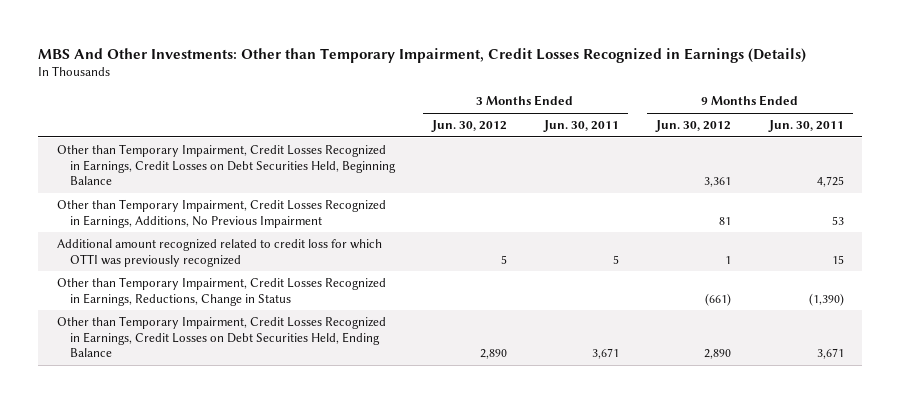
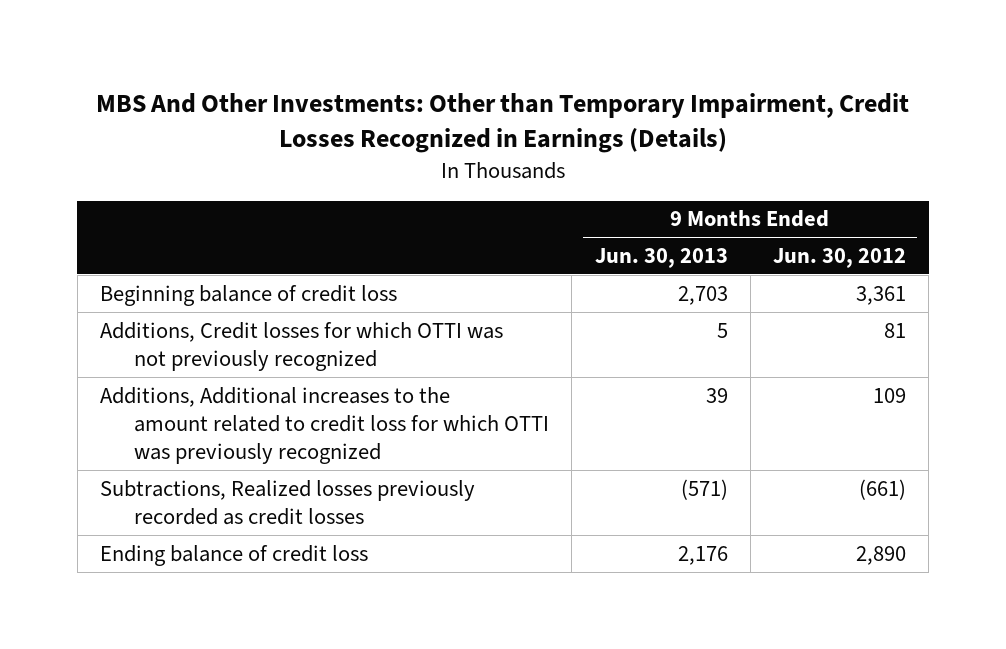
- | 3 Months Ended Jun. 30, 2012 | 3 Months Ended Jun. 30, 2011 | 9 Months Ended Jun. 30, 2012 | 9 Months Ended Jun. 30, 2011
+ | 9 Months Ended Jun. 30, 2013 | 9 Months Ended Jun. 30, 2012
- Other than Temporary Impairment, Credit Losses Recognized in Earnings, Credit Losses on Debt Securities Held, Beginning Balance | | | 3,361 | 4,725
- Other than Temporary Impairment, Credit Losses Recognized in Earnings, Additions, No Previous Impairment | | | 81 | 53
- Additional amount recognized related to credit loss for which OTTI was previously recognized | 5 | 5 | 1 | 15
- Other than Temporary Impairment, Credit Losses Recognized in Earnings, Reductions, Change in Status | | | (661) | (1,390)
- Other than Temporary Impairment, Credit Losses Recognized in Earnings, Credit Losses on Debt Securities Held, Ending Balance | 2,890 | 3,671 | 2,890 | 3,671
+ Beginning balance of credit loss | 2,703 | 3,361
+ Additions, Credit losses for which OTTI was not previously recognized | 5 | 81
+ Additions, Additional increases to the amount related to credit loss for which OTTI was previously recognized | 39 | 109
+ Subtractions, Realized losses previously recorded as credit losses | (571) | (661)
+ Ending balance of credit loss | 2,176 | 2,890

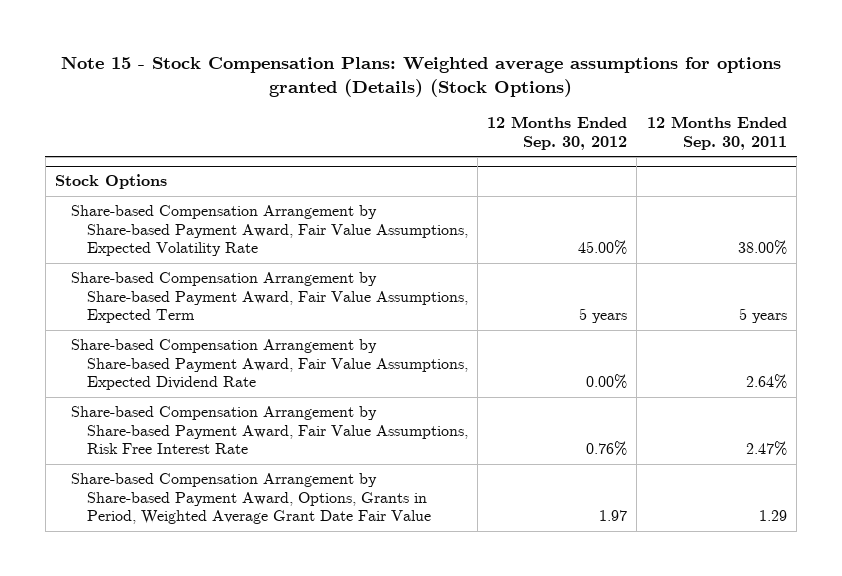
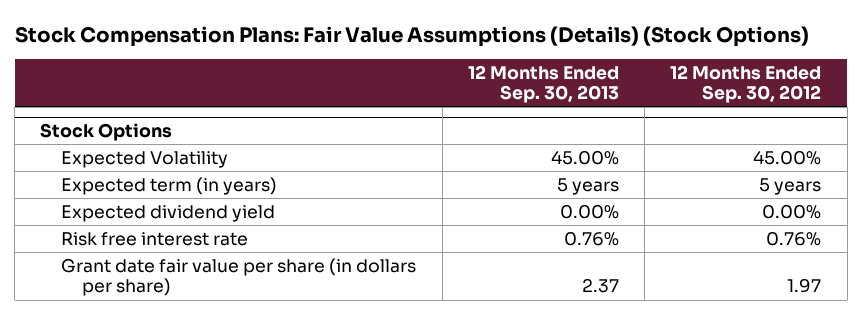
- Note 15 - Stock Compensation Plans: Weighted average assumptions for options granted (Details) (Stock Options)
+ Stock Compensation Plans: Fair Value Assumptions (Details) (Stock Options)
- | 12 Months Ended Sep. 30, 2012 | 12 Months Ended Sep. 30, 2011
+ | 12 Months Ended Sep. 30, 2013 | 12 Months Ended Sep. 30, 2012
@ Stock Options
- Share-based Compensation Arrangement by Share-based Payment Award, Fair Value Assumptions, Expected Volatility Rate | 45.00% | 38.00%
- Share-based Compensation Arrangement by Share-based Payment Award, Fair Value Assumptions, Expected Term | 5 years | 5 years
- Share-based Compensation Arrangement by Share-based Payment Award, Fair Value Assumptions, Expected Dividend Rate | 0.00% | 2.64%
- Share-based Compensation Arrangement by Share-based Payment Award, Fair Value Assumptions, Risk Free Interest Rate | 0.76% | 2.47%
- Share-based Compensation Arrangement by Share-based Payment Award, Options, Grants in Period, Weighted Average Grant Date Fair Value | 1.97 | 1.29
+ Expected Volatility | 45.00% | 45.00%
+ Expected term (in years) | 5 years | 5 years
+ Expected dividend yield | 0.00% | 0.00%
+ Risk free interest rate | 0.76% | 0.76%
+ Grant date fair value per share (in dollars per share) | 2.37 | 1.97

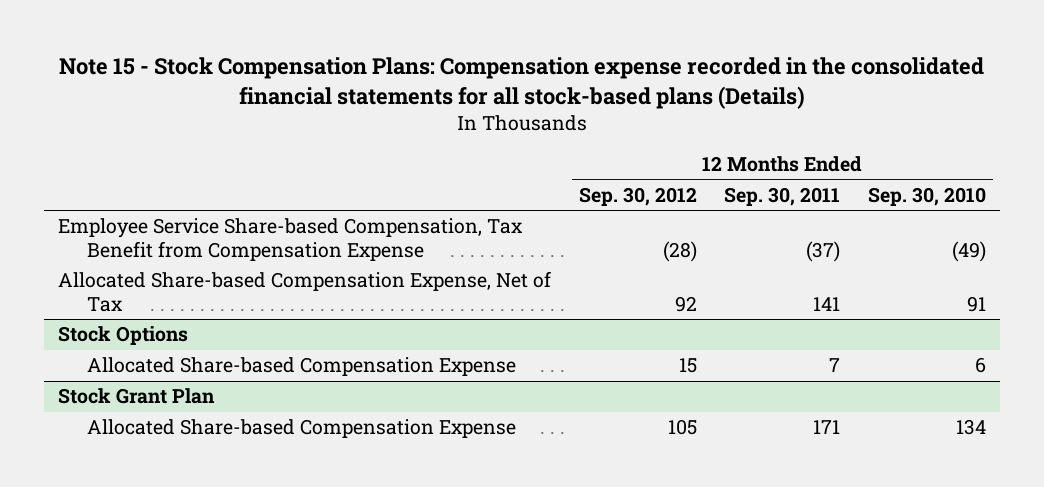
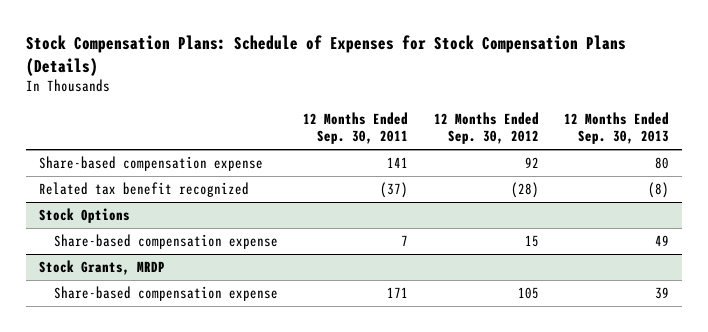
- Note 15 - Stock Compensation Plans: Compensation expense recorded in the consolidated financial statements for all stock-based plans (Details)
+ Stock Compensation Plans: Schedule of Expenses for Stock Compensation Plans (Details)
- | 12 Months Ended Sep. 30, 2012 | 12 Months Ended Sep. 30, 2011 | 12 Months Ended Sep. 30, 2010
+ | 12 Months Ended Sep. 30, 2011 | 12 Months Ended Sep. 30, 2012 | 12 Months Ended Sep. 30, 2013
- Employee Service Share-based Compensation, Tax Benefit from Compensation Expense | (28) | (37) | (49)
- Allocated Share-based Compensation Expense, Net of Tax | 92 | 141 | 91
+ Share-based compensation expense | 141 | 92 | 80
+ Related tax benefit recognized | (37) | (28) | (8)
@ Stock Options
- Allocated Share-based Compensation Expense | 15 | 7 | 6
- Stock Grant Plan
- Allocated Share-based Compensation Expense | 105 | 171 | 134
@ Stock Options
+ Share-based compensation expense | 7 | 15 | 49
+ Stock Grants, MRDP
+ Share-based compensation expense | 171 | 105 | 39

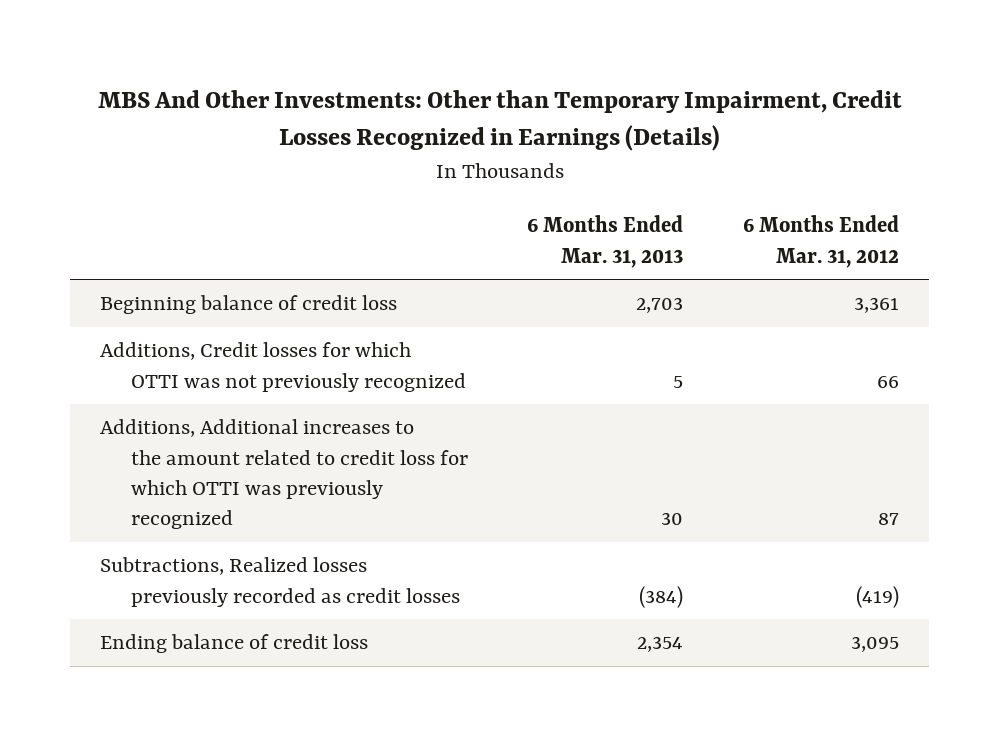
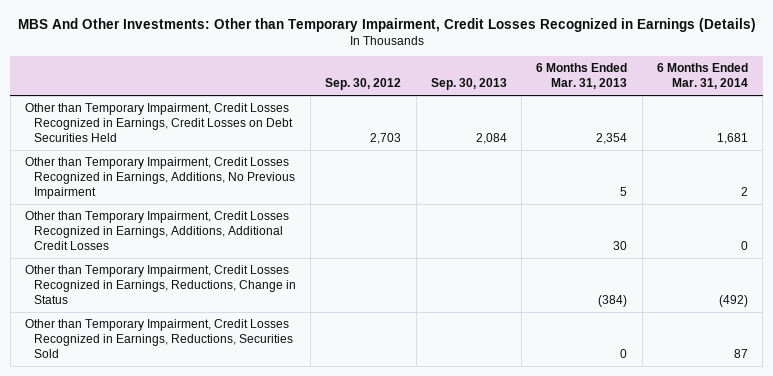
- | 6 Months Ended Mar. 31, 2013 | 6 Months Ended Mar. 31, 2012
+ | Sep. 30, 2012 | Sep. 30, 2013 | 6 Months Ended Mar. 31, 2013 | 6 Months Ended Mar. 31, 2014
- Beginning balance of credit loss | 2,703 | 3,361
- Additions, Credit losses for which OTTI was not previously recognized | 5 | 66
- Additions, Additional increases to the amount related to credit loss for which OTTI was previously recognized | 30 | 87
- Subtractions, Realized losses previously recorded as credit losses | (384) | (419)
- Ending balance of credit loss | 2,354 | 3,095
+ Other than Temporary Impairment, Credit Losses Recognized in Earnings, Credit Losses on Debt Securities Held | 2,703 | 2,084 | 2,354 | 1,681
+ Other than Temporary Impairment, Credit Losses Recognized in Earnings, Additions, No Previous Impairment | | | 5 | 2
+ Other than Temporary Impairment, Credit Losses Recognized in Earnings, Additions, Additional Credit Losses | | | 30 | 0
+ Other than Temporary Impairment, Credit Losses Recognized in Earnings, Reductions, Change in Status | | | (384) | (492)
+ Other than Temporary Impairment, Credit Losses Recognized in Earnings, Reductions, Securities Sold | | | 0 | 87

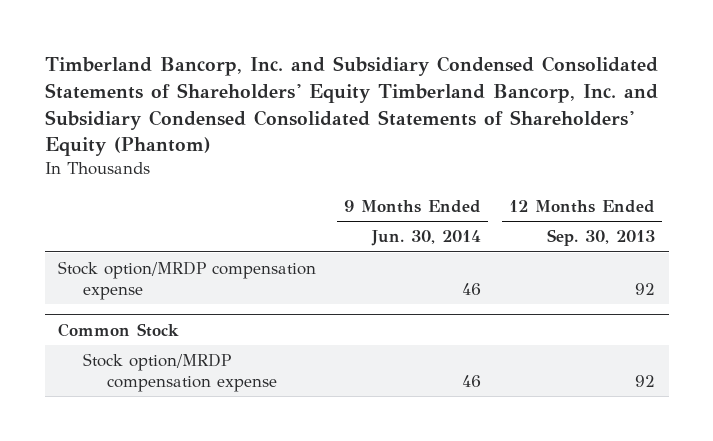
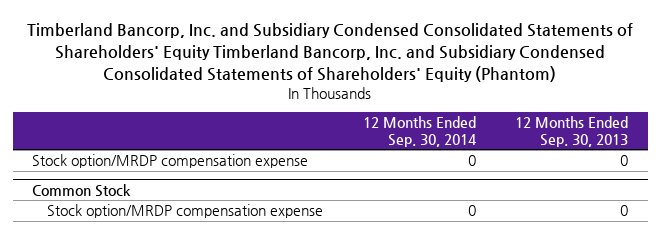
- | 9 Months Ended Jun. 30, 2014 | 12 Months Ended Sep. 30, 2013
+ | 12 Months Ended Sep. 30, 2014 | 12 Months Ended Sep. 30, 2013
- Stock option/MRDP compensation expense | 46 | 92
+ Stock option/MRDP compensation expense | 0 | 0
@ Common Stock
- Stock option/MRDP compensation expense | 46 | 92
+ Stock option/MRDP compensation expense | 0 | 0

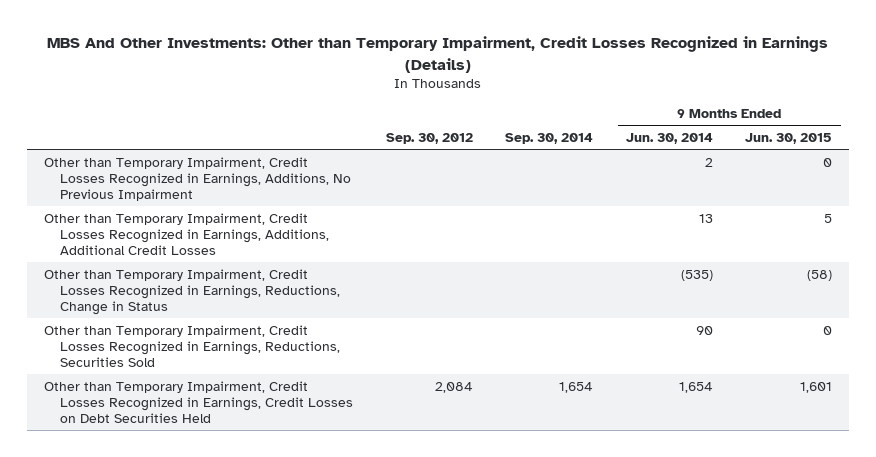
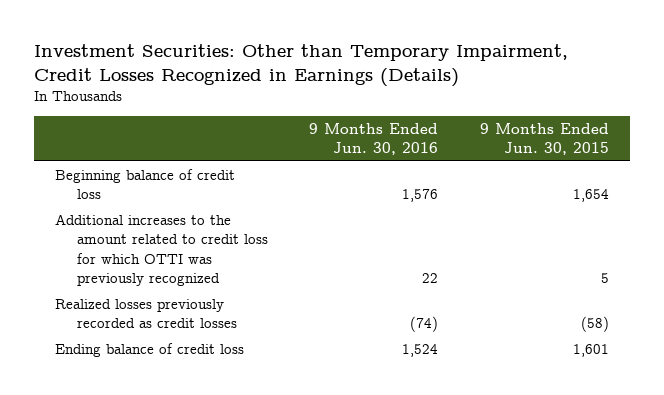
- MBS And Other Investments: Other than Temporary Impairment, Credit Losses Recognized in Earnings (Details)
+ Investment Securities: Other than Temporary Impairment, Credit Losses Recognized in Earnings (Details)
- | Sep. 30, 2012 | Sep. 30, 2014 | 9 Months Ended Jun. 30, 2014 | 9 Months Ended Jun. 30, 2015
+ | 9 Months Ended Jun. 30, 2016 | 9 Months Ended Jun. 30, 2015
- Other than Temporary Impairment, Credit Losses Recognized in Earnings, Additions, No Previous Impairment | | | 2 | 0
- Other than Temporary Impairment, Credit Losses Recognized in Earnings, Additions, Additional Credit Losses | | | 13 | 5
- Other than Temporary Impairment, Credit Losses Recognized in Earnings, Reductions, Change in Status | | | (535) | (58)
- Other than Temporary Impairment, Credit Losses Recognized in Earnings, Reductions, Securities Sold | | | 90 | 0
- Other than Temporary Impairment, Credit Losses Recognized in Earnings, Credit Losses on Debt Securities Held | 2,084 | 1,654 | 1,654 | 1,601
+ Beginning balance of credit loss | 1,576 | 1,654
+ Additional increases to the amount related to credit loss for which OTTI was previously recognized | 22 | 5
+ Realized losses previously recorded as credit losses | (74) | (58)
+ Ending balance of credit loss | 1,524 | 1,601

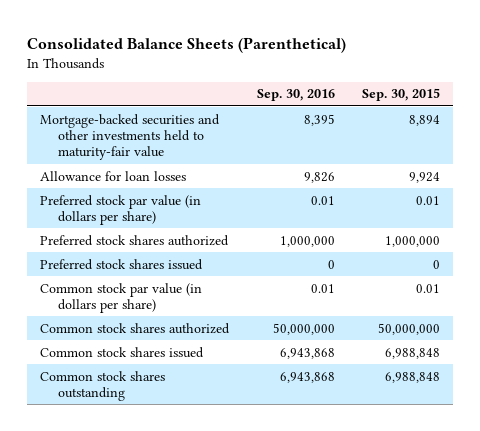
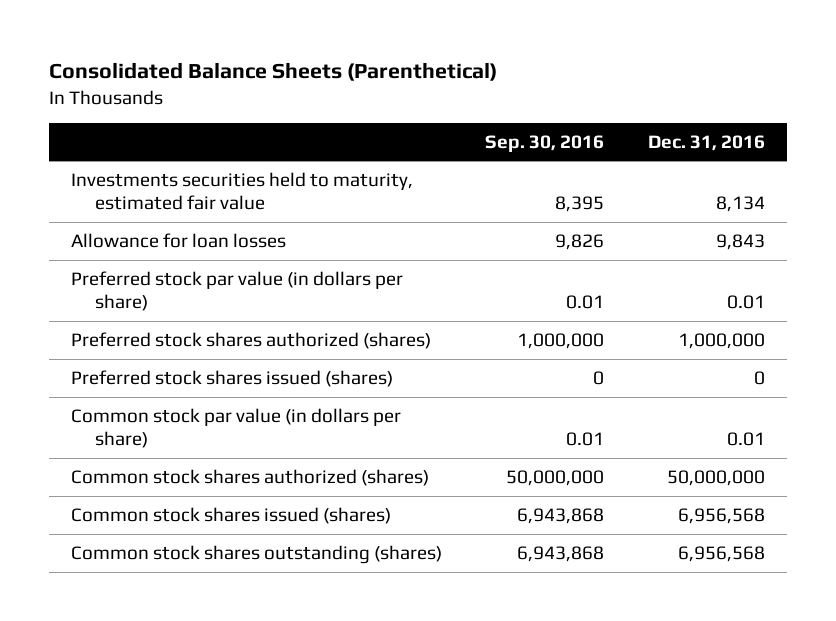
- | Sep. 30, 2016 | Sep. 30, 2015
+ | Sep. 30, 2016 | Dec. 31, 2016
- Mortgage-backed securities and other investments held to maturity-fair value | 8,395 | 8,894
+ Investments securities held to maturity, estimated fair value | 8,395 | 8,134
- Preferred stock shares authorized | 1,000,000 | 1,000,000
- Preferred stock shares issued | 0 | 0
+ Preferred stock shares authorized (shares) | 1,000,000 | 1,000,000
+ Preferred stock shares issued (shares) | 0 | 0
- Common stock shares authorized | 50,000,000 | 50,000,000
- Common stock shares issued | 6,943,868 | 6,988,848
- Common stock shares outstanding | 6,943,868 | 6,988,848
+ Common stock shares authorized (shares) | 50,000,000 | 50,000,000
+ Common stock shares issued (shares) | 6,943,868 | 6,956,568
+ Common stock shares outstanding (shares) | 6,943,868 | 6,956,568

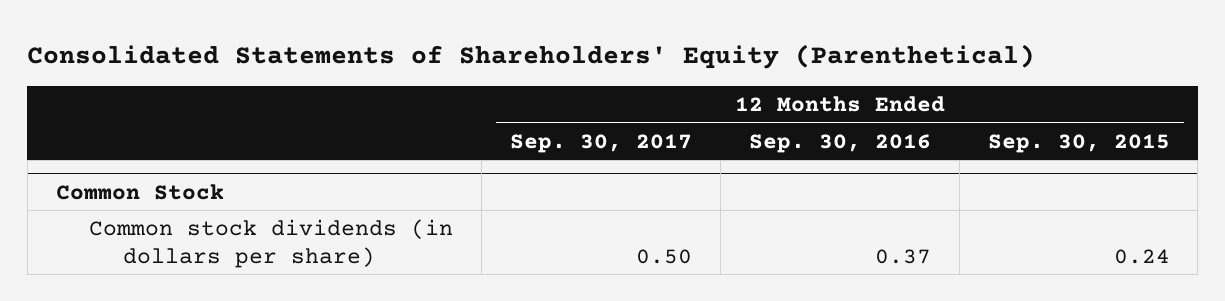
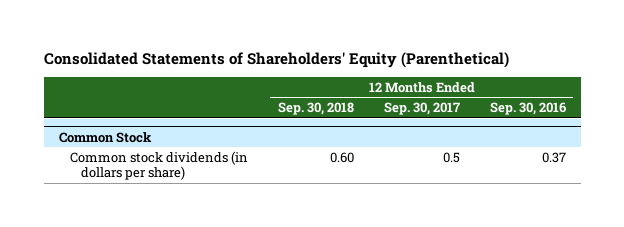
- | 12 Months Ended Sep. 30, 2017 | 12 Months Ended Sep. 30, 2016 | 12 Months Ended Sep. 30, 2015
+ | 12 Months Ended Sep. 30, 2018 | 12 Months Ended Sep. 30, 2017 | 12 Months Ended Sep. 30, 2016
@ Common Stock
- Common stock dividends (in dollars per share) | 0.50 | 0.37 | 0.24
+ Common stock dividends (in dollars per share) | 0.60 | 0.5 | 0.37

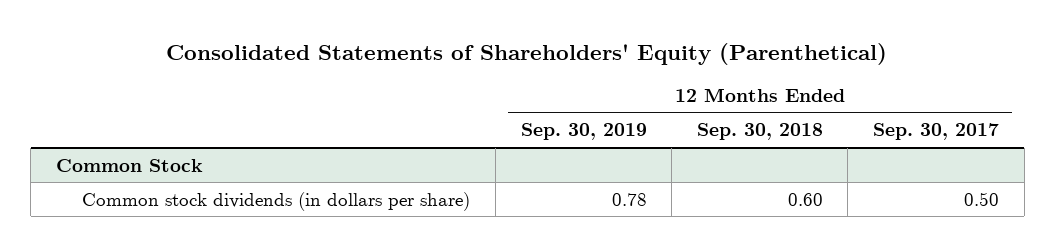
- | 12 Months Ended Sep. 30, 2018 | 12 Months Ended Sep. 30, 2017 | 12 Months Ended Sep. 30, 2016
+ | 12 Months Ended Sep. 30, 2019 | 12 Months Ended Sep. 30, 2018 | 12 Months Ended Sep. 30, 2017
@ Common Stock
- Common stock dividends (in dollars per share) | 0.60 | 0.5 | 0.37
+ Common stock dividends (in dollars per share) | 0.78 | 0.60 | 0.50

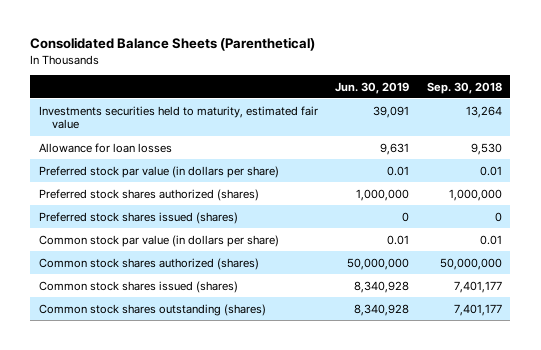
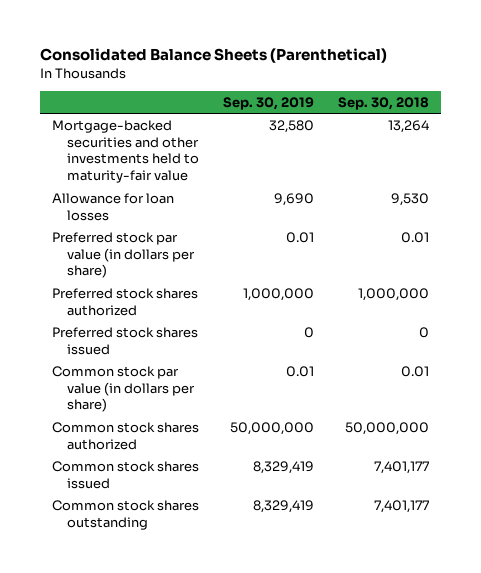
- | Jun. 30, 2019 | Sep. 30, 2018
+ | Sep. 30, 2019 | Sep. 30, 2018
- Investments securities held to maturity, estimated fair value | 39,091 | 13,264
+ Mortgage-backed securities and other investments held to maturity-fair value | 32,580 | 13,264
- Preferred stock shares authorized (shares) | 1,000,000 | 1,000,000
- Preferred stock shares issued (shares) | 0 | 0
+ Preferred stock shares authorized | 1,000,000 | 1,000,000
+ Preferred stock shares issued | 0 | 0
- Common stock shares authorized (shares) | 50,000,000 | 50,000,000
- Common stock shares issued (shares) | 8,340,928 | 7,401,177
- Common stock shares outstanding (shares) | 8,340,928 | 7,401,177
+ Common stock shares authorized | 50,000,000 | 50,000,000
+ Common stock shares issued | 8,329,419 | 7,401,177
+ Common stock shares outstanding | 8,329,419 | 7,401,177

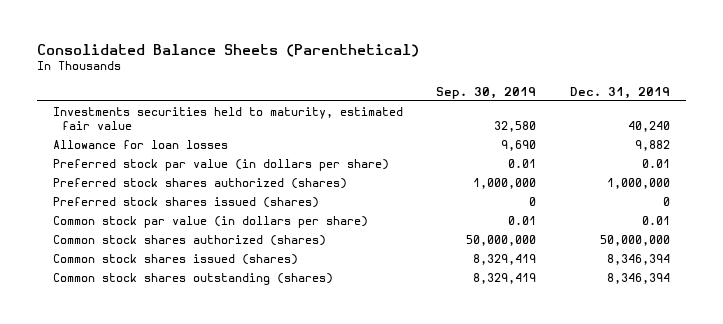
- | Sep. 30, 2019 | Sep. 30, 2018
+ | Sep. 30, 2019 | Dec. 31, 2019
- Mortgage-backed securities and other investments held to maturity-fair value | 32,580 | 13,264
+ Investments securities held to maturity, estimated fair value | 32,580 | 40,240
- Preferred stock shares authorized | 1,000,000 | 1,000,000
- Preferred stock shares issued | 0 | 0
+ Preferred stock shares authorized (shares) | 1,000,000 | 1,000,000
+ Preferred stock shares issued (shares) | 0 | 0
- Common stock shares authorized | 50,000,000 | 50,000,000
- Common stock shares issued | 8,329,419 | 7,401,177
- Common stock shares outstanding | 8,329,419 | 7,401,177
+ Common stock shares authorized (shares) | 50,000,000 | 50,000,000
+ Common stock shares issued (shares) | 8,329,419 | 8,346,394
+ Common stock shares outstanding (shares) | 8,329,419 | 8,346,394

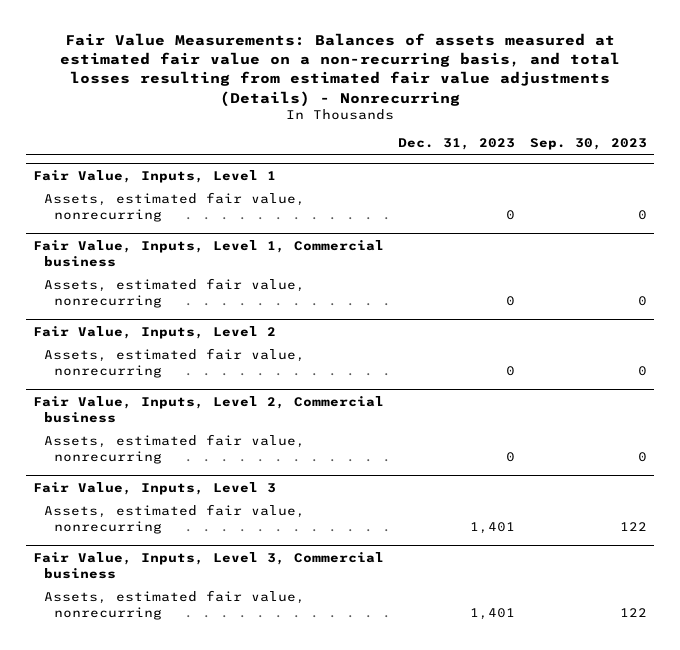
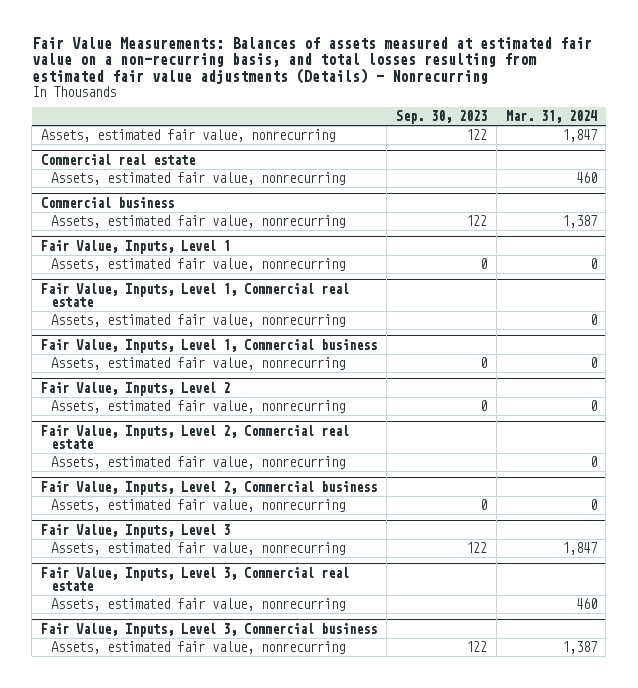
- | Dec. 31, 2023 | Sep. 30, 2023
+ | Sep. 30, 2023 | Mar. 31, 2024
+ Assets, estimated fair value, nonrecurring | 122 | 1,847
+ Commercial real estate
+ Assets, estimated fair value, nonrecurring | | 460
+ Commercial business
+ Assets, estimated fair value, nonrecurring | 122 | 1,387
+ Fair Value, Inputs, Level 1, Commercial real estate
+ Assets, estimated fair value, nonrecurring | | 0
+ Fair Value, Inputs, Level 2, Commercial real estate
+ Assets, estimated fair value, nonrecurring | | 0
+ Fair Value, Inputs, Level 3, Commercial real estate
+ Assets, estimated fair value, nonrecurring | | 460

